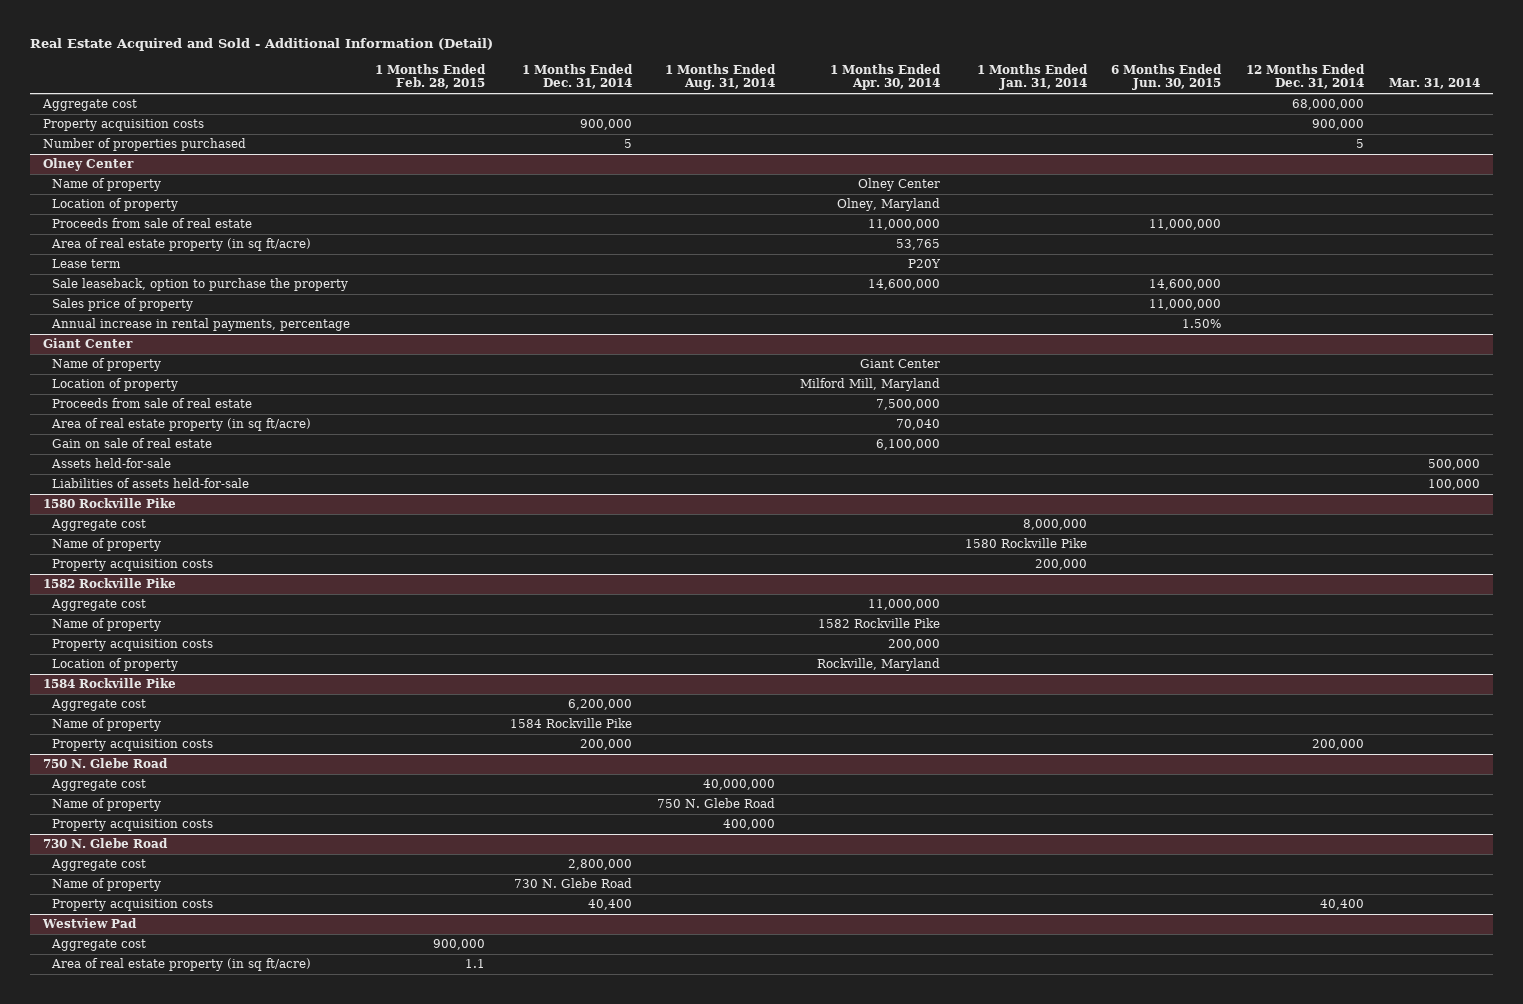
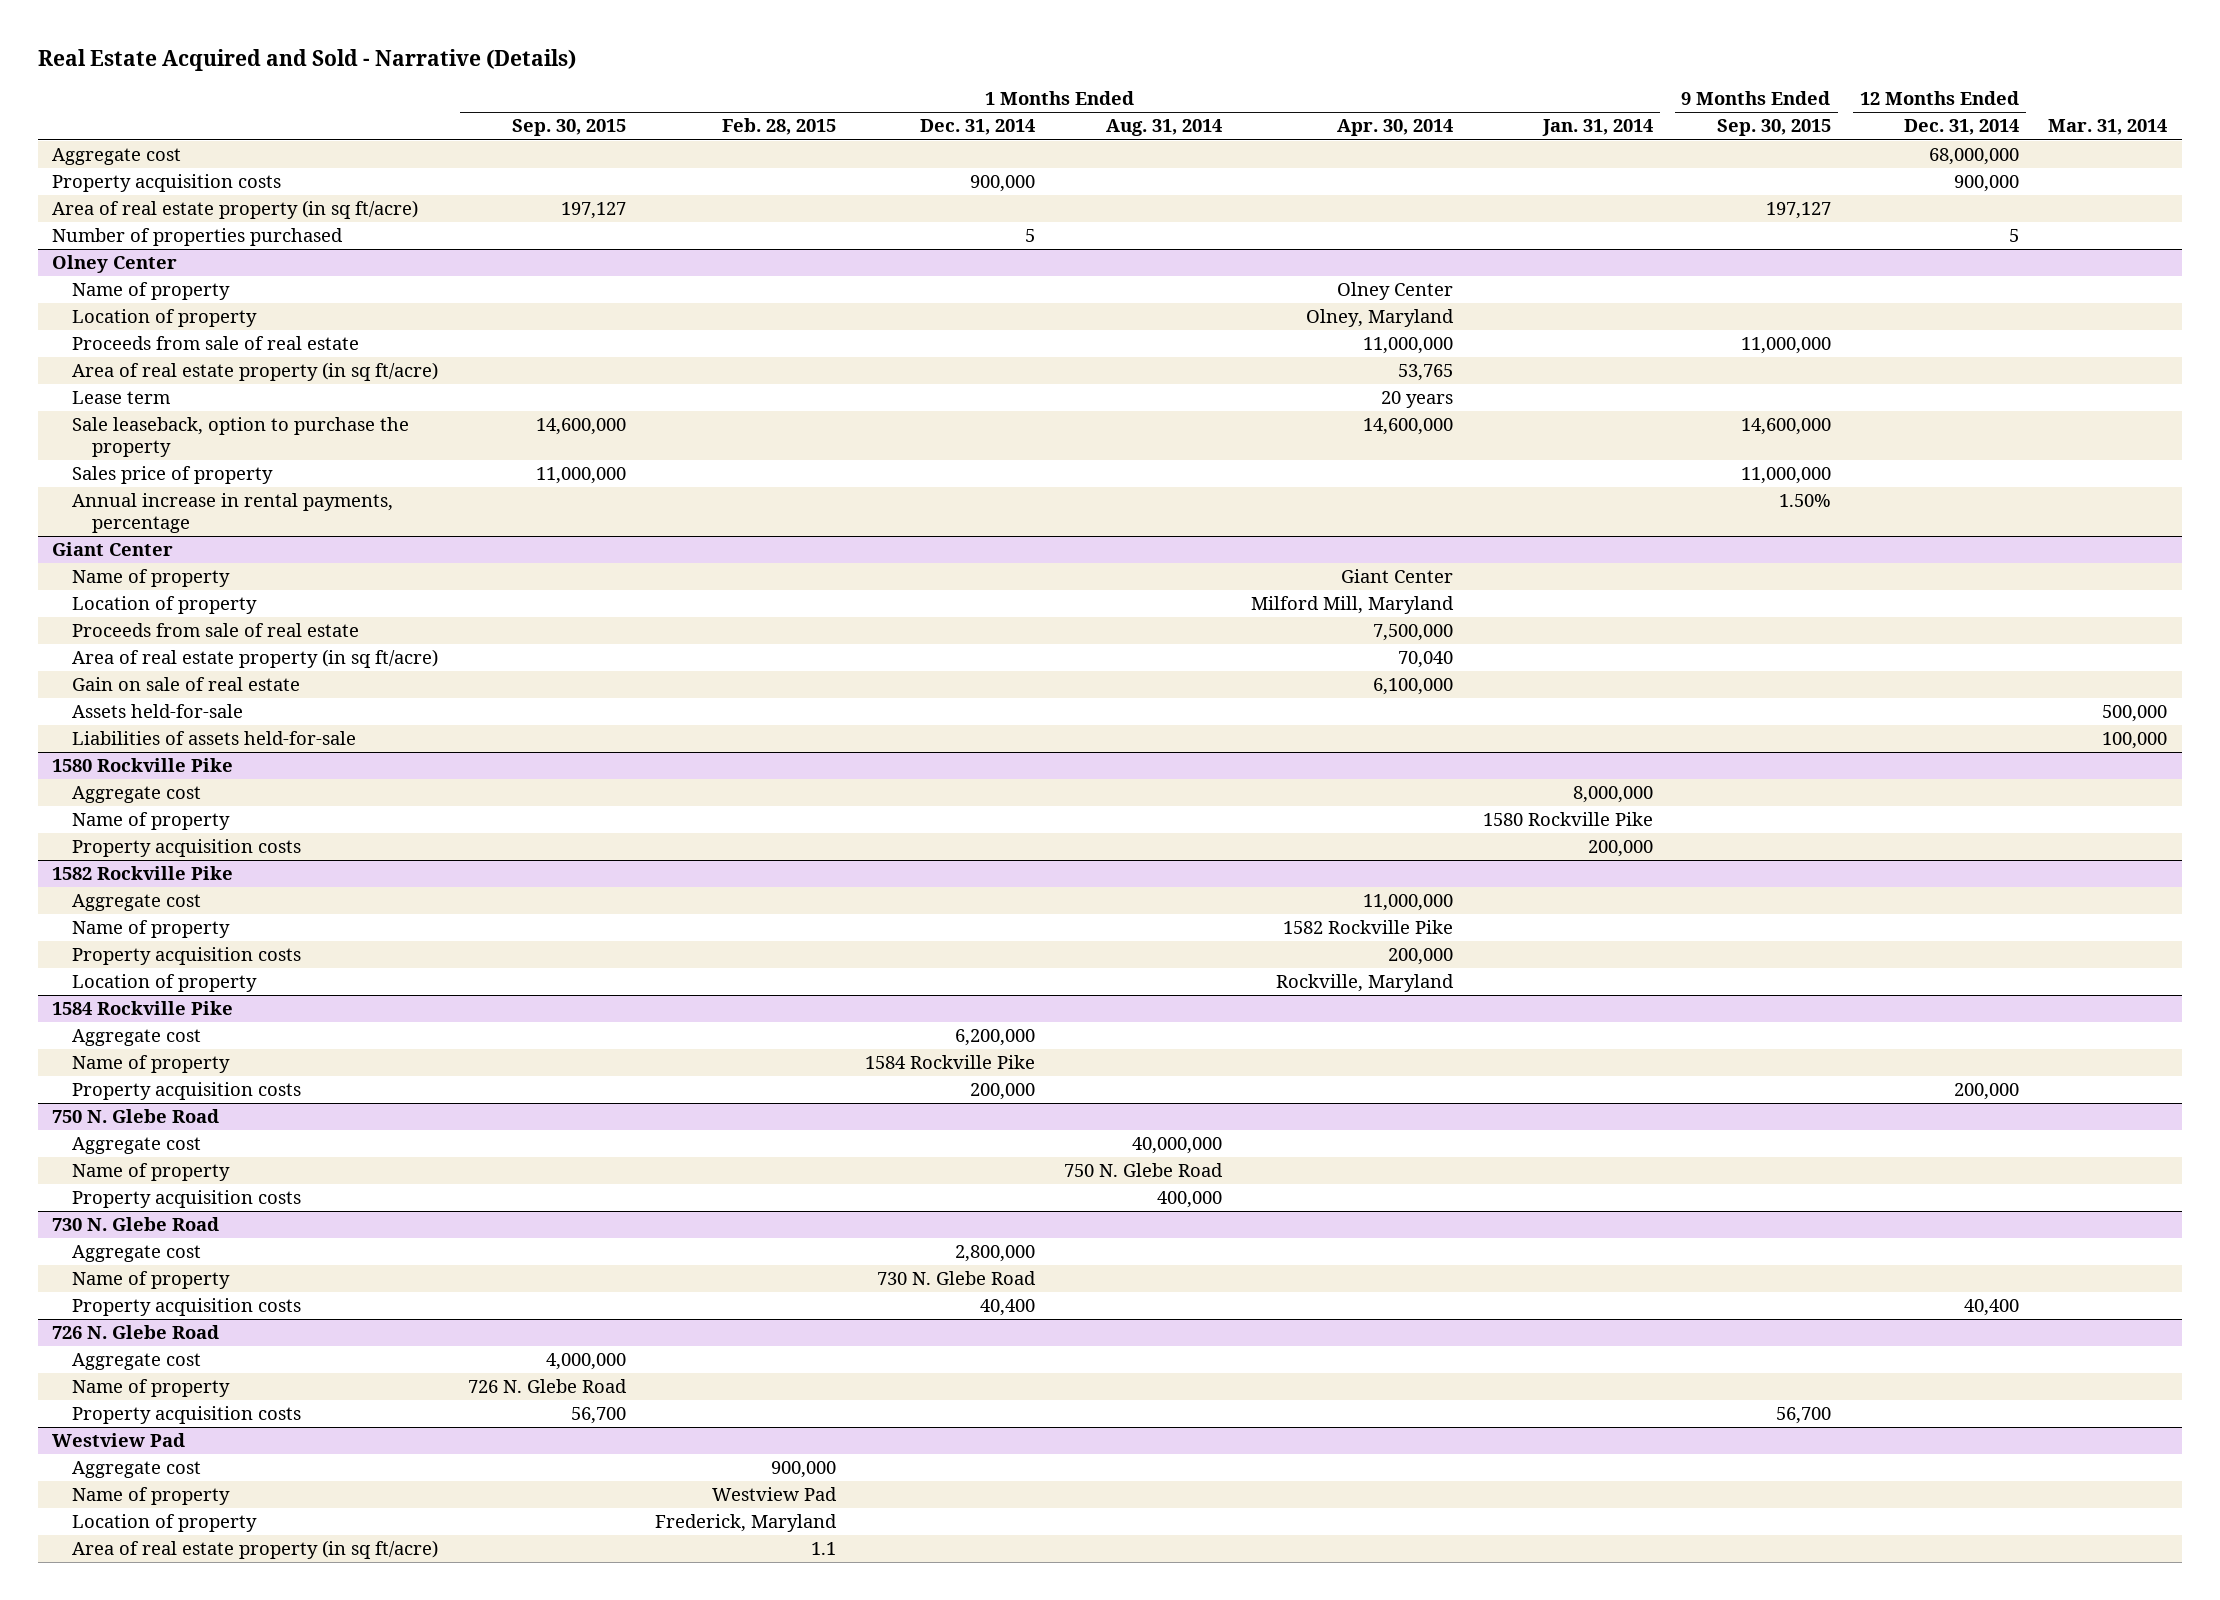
- Real Estate Acquired and Sold - Additional Information (Detail)
+ Real Estate Acquired and Sold - Narrative (Details)
- | 1 Months Ended Feb. 28, 2015 | 1 Months Ended Dec. 31, 2014 | 1 Months Ended Aug. 31, 2014 | 1 Months Ended Apr. 30, 2014 | 1 Months Ended Jan. 31, 2014 | 6 Months Ended Jun. 30, 2015 | 12 Months Ended Dec. 31, 2014 | Mar. 31, 2014
+ | 1 Months Ended Sep. 30, 2015 | 1 Months Ended Feb. 28, 2015 | 1 Months Ended Dec. 31, 2014 | 1 Months Ended Aug. 31, 2014 | 1 Months Ended Apr. 30, 2014 | 1 Months Ended Jan. 31, 2014 | 9 Months Ended Sep. 30, 2015 | 12 Months Ended Dec. 31, 2014 | Mar. 31, 2014
+ Area of real estate property (in sq ft/acre) | 197,127 | | | | | | 197,127 | |
@ Olney Center
- Lease term | | | | P20Y | | | |
+ Lease term | | | | | 20 years | | | |
+ 726 N. Glebe Road
+ Aggregate cost | 4,000,000 | | | | | | | |
+ Name of property | 726 N. Glebe Road | | | | | | | |
+ Property acquisition costs | 56,700 | | | | | | 56,700 | |
@ Westview Pad
+ Name of property | | Westview Pad | | | | | | |
+ Location of property | | Frederick, Maryland | | | | | | |

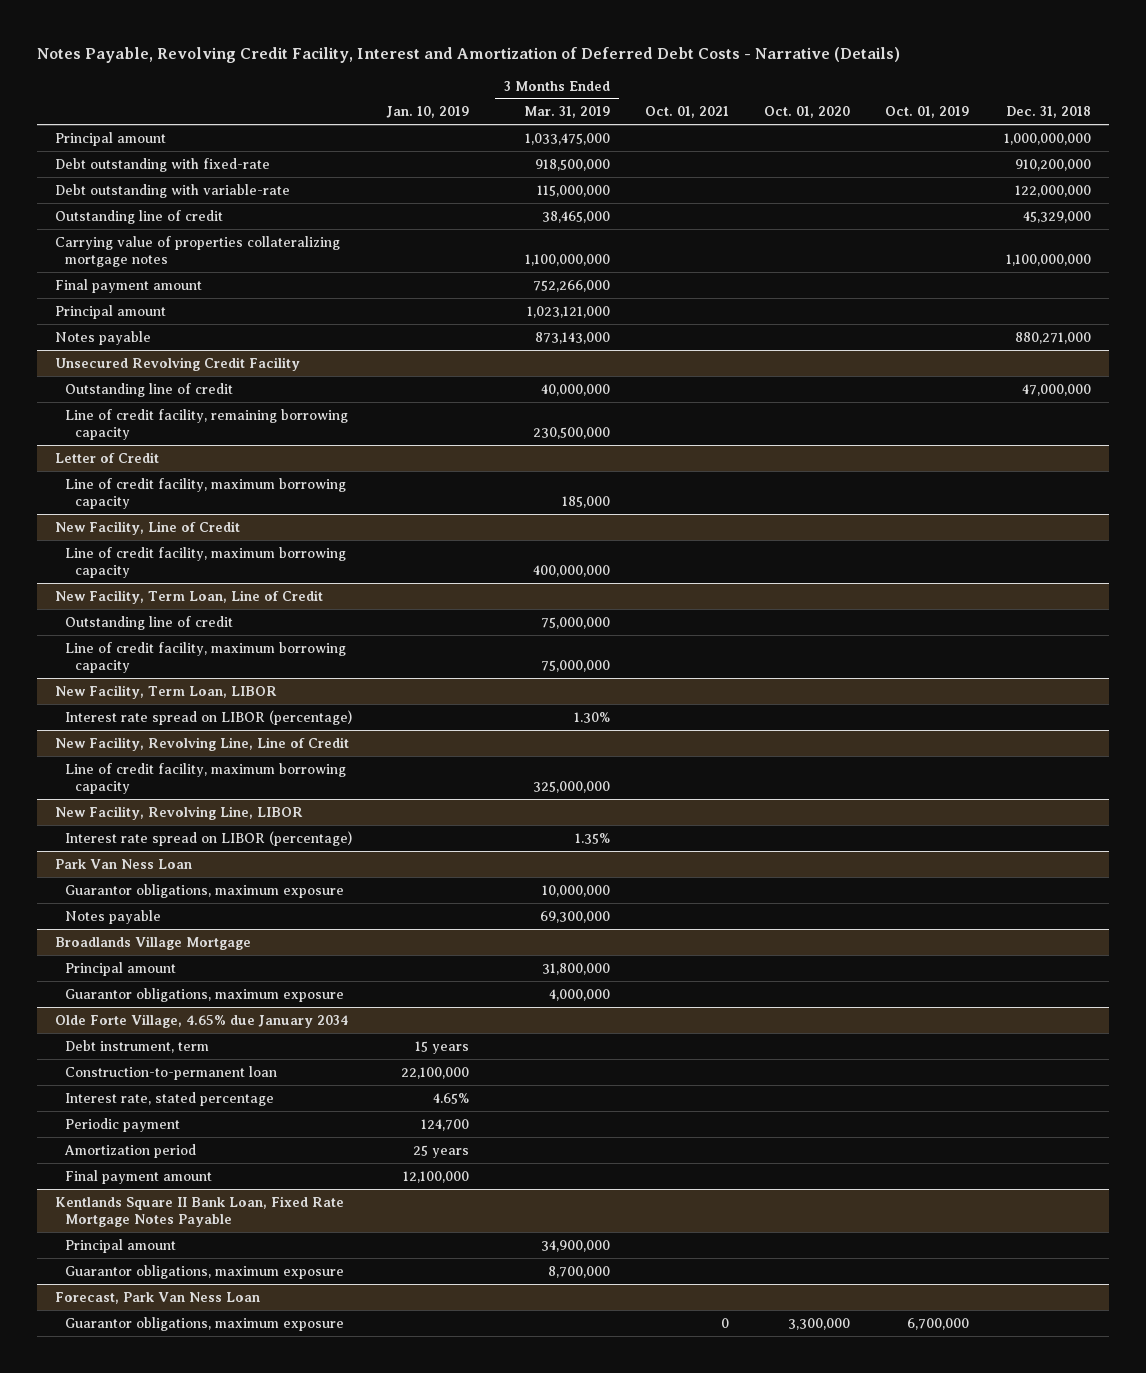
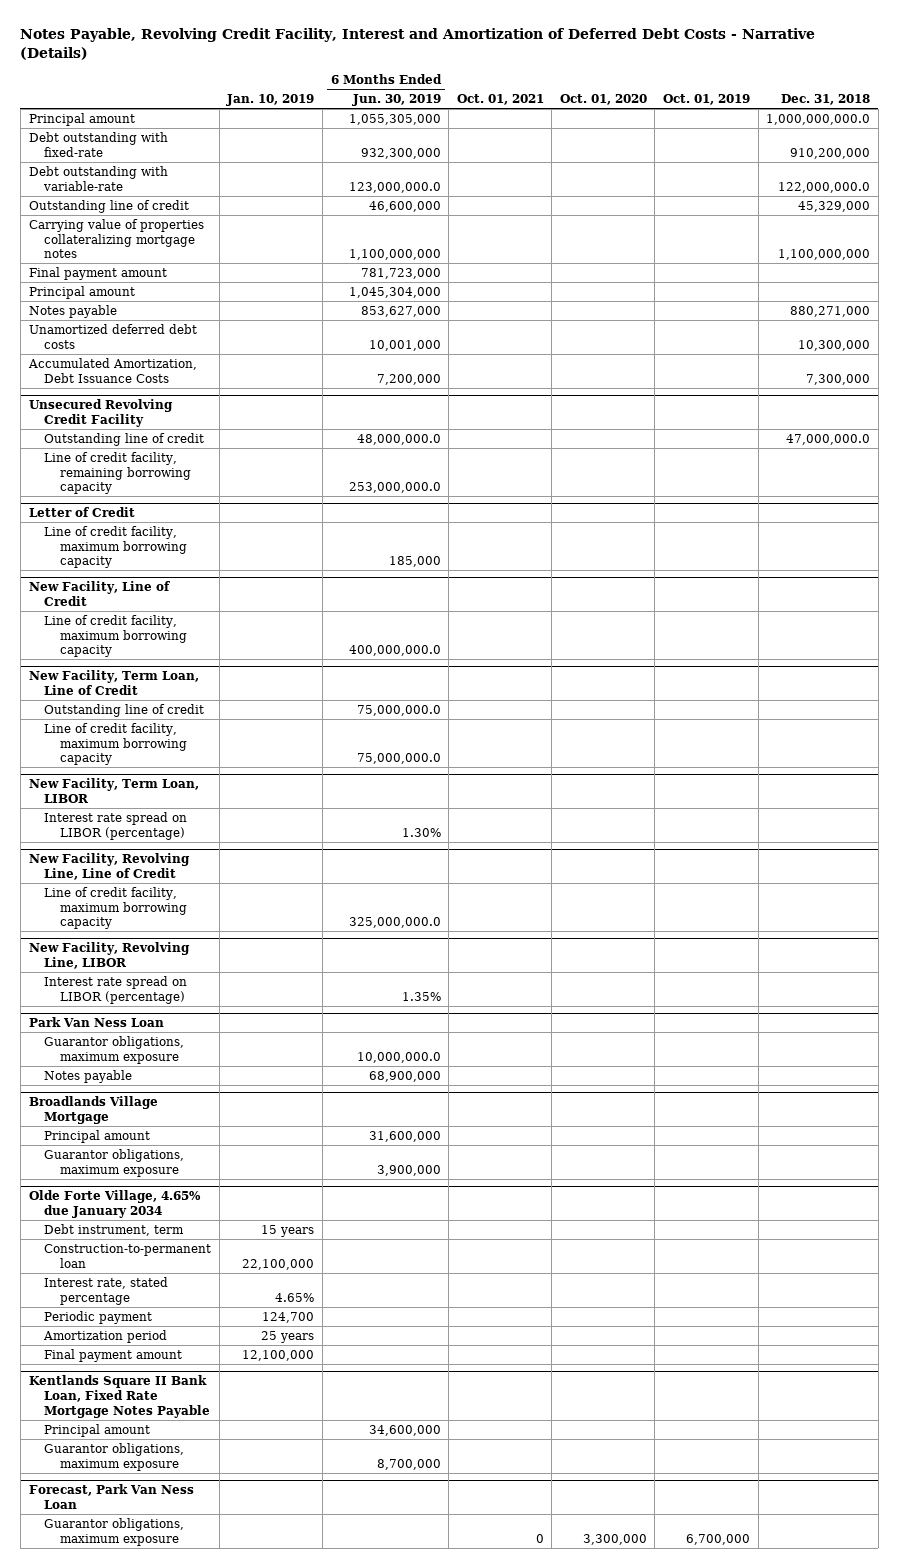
- | Jan. 10, 2019 | 3 Months Ended Mar. 31, 2019 | Oct. 01, 2021 | Oct. 01, 2020 | Oct. 01, 2019 | Dec. 31, 2018
+ | Jan. 10, 2019 | 6 Months Ended Jun. 30, 2019 | Oct. 01, 2021 | Oct. 01, 2020 | Oct. 01, 2019 | Dec. 31, 2018
- Principal amount | | 1,033,475,000 | | | | 1,000,000,000
+ Principal amount | | 1,055,305,000 | | | | 1,000,000,000.0
- Debt outstanding with variable-rate | | 115,000,000 | | | | 122,000,000
+ Debt outstanding with variable-rate | | 123,000,000.0 | | | | 122,000,000.0
+ Unamortized deferred debt costs | | 10,001,000 | | | | 10,300,000
+ Accumulated Amortization, Debt Issuance Costs | | 7,200,000 | | | | 7,300,000
@ Unsecured Revolving Credit Facility
- Outstanding line of credit | | 40,000,000 | | | | 47,000,000
+ Outstanding line of credit | | 48,000,000.0 | | | | 47,000,000.0

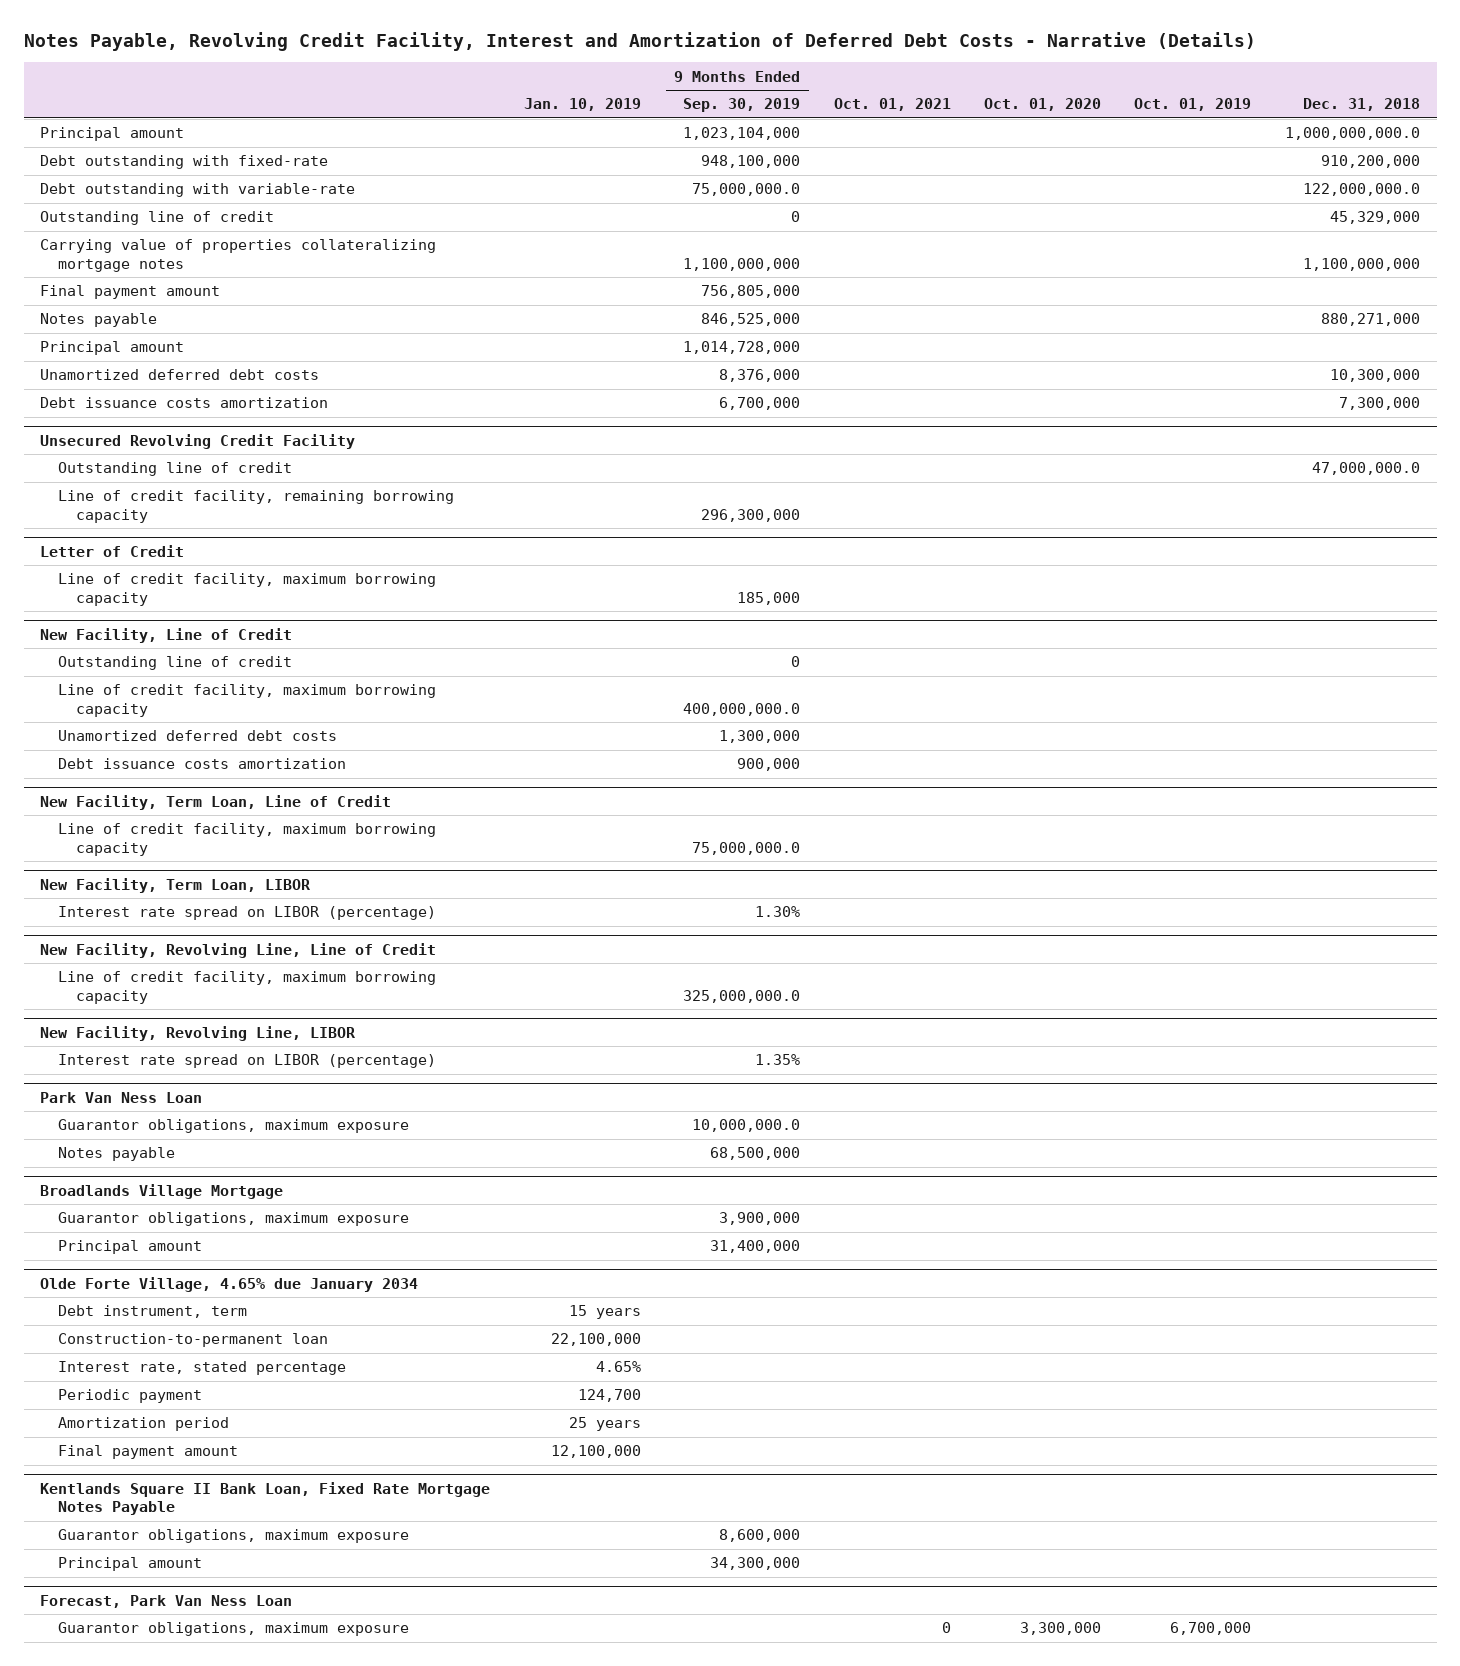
- | Jan. 10, 2019 | 6 Months Ended Jun. 30, 2019 | Oct. 01, 2021 | Oct. 01, 2020 | Oct. 01, 2019 | Dec. 31, 2018
+ | Jan. 10, 2019 | 9 Months Ended Sep. 30, 2019 | Oct. 01, 2021 | Oct. 01, 2020 | Oct. 01, 2019 | Dec. 31, 2018
moved down: Principal amount | | 1,014,728,000 | | | |
- Accumulated Amortization, Debt Issuance Costs | | 7,200,000 | | | | 7,300,000
+ Debt issuance costs amortization | | 6,700,000 | | | | 7,300,000
@ New Facility, Line of Credit
+ Outstanding line of credit | | 0 | | | |
+ Unamortized deferred debt costs | | 1,300,000 | | | |
+ Debt issuance costs amortization | | 900,000 | | | |
@ New Facility, Term Loan, Line of Credit
- Outstanding line of credit | | 75,000,000.0 | | | |
@ Broadlands Village Mortgage
moved down: Principal amount | | 31,400,000 | | | |
@ Kentlands Square II Bank Loan, Fixed Rate Mortgage Notes Payable
moved down: Principal amount | | 34,300,000 | | | |

